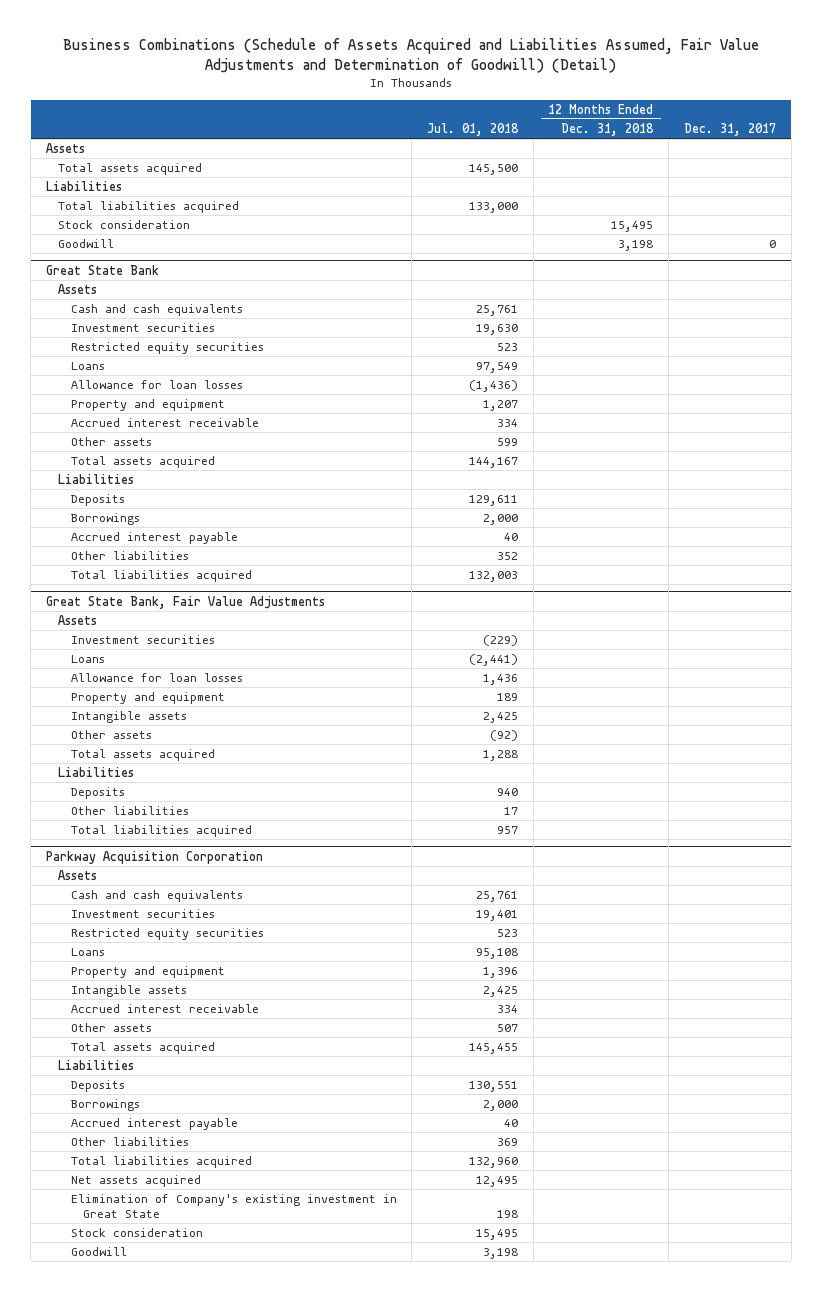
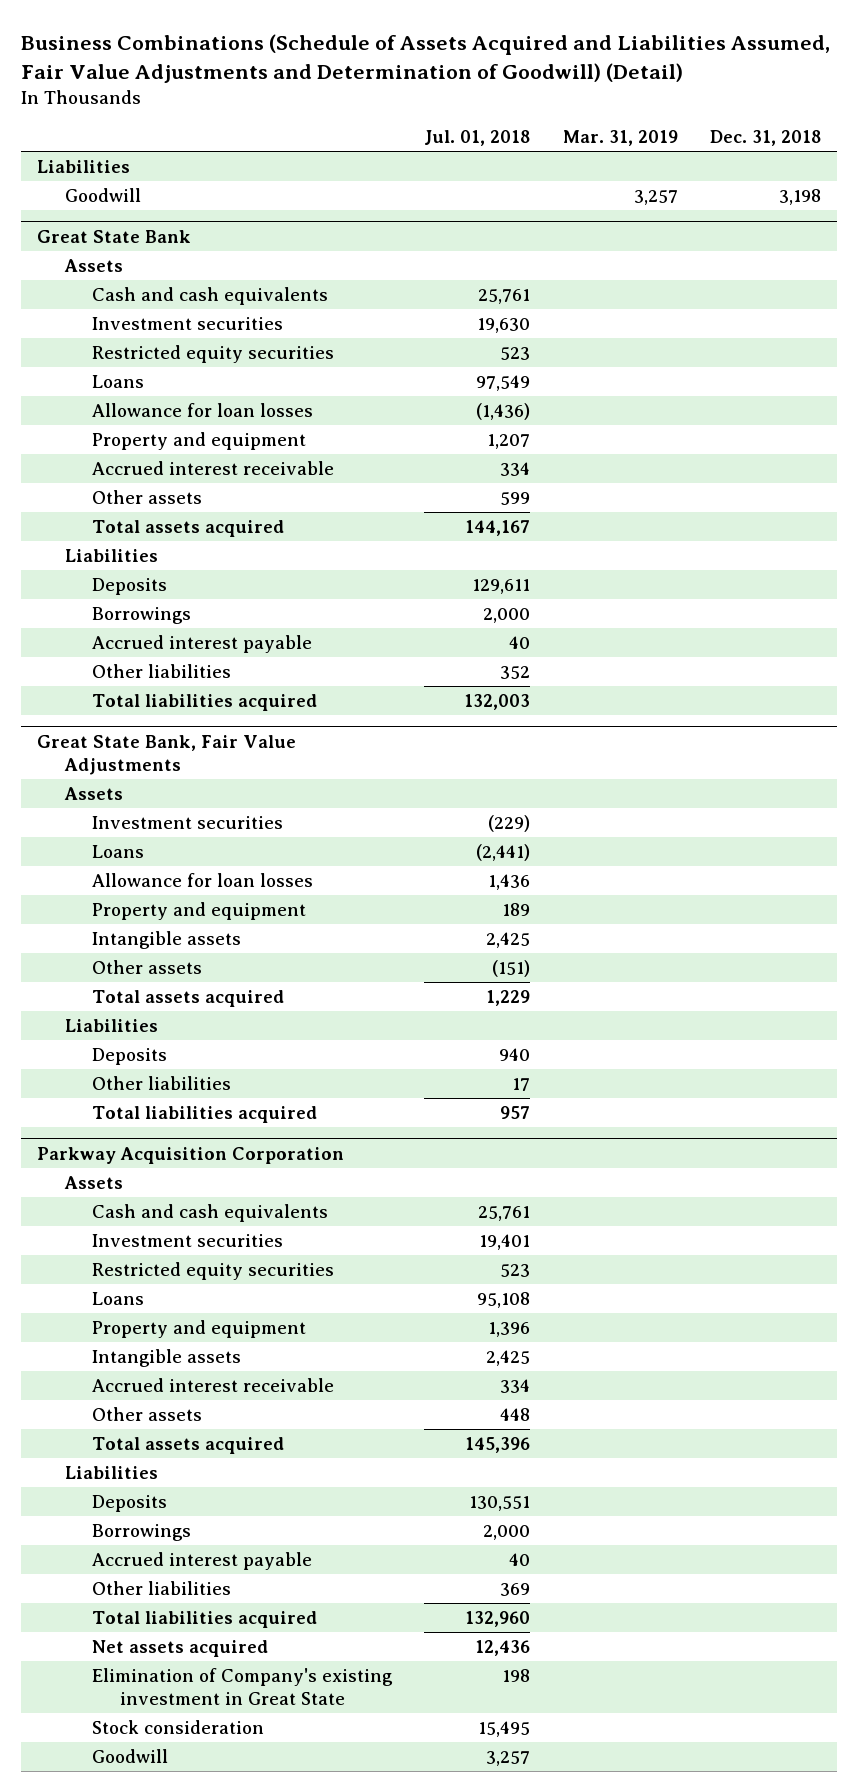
- | Jul. 01, 2018 | 12 Months Ended Dec. 31, 2018 | Dec. 31, 2017
+ | Jul. 01, 2018 | Mar. 31, 2019 | Dec. 31, 2018
- Assets
- Total assets acquired | 145,500 | |
- Total liabilities acquired | 133,000 | |
- Stock consideration | | 15,495 |
@ Great State Bank, Fair Value Adjustments
- Other assets | (92) | |
- Total assets acquired | 1,288 | |
+ Other assets | (151) | |
+ Total assets acquired | 1,229 | |
@ Parkway Acquisition Corporation
- Other assets | 507 | |
- Total assets acquired | 145,455 | |
+ Other assets | 448 | |
+ Total assets acquired | 145,396 | |
- Net assets acquired | 12,495 | |
+ Net assets acquired | 12,436 | |
- Goodwill | 3,198 | |
+ Goodwill | 3,257 | |

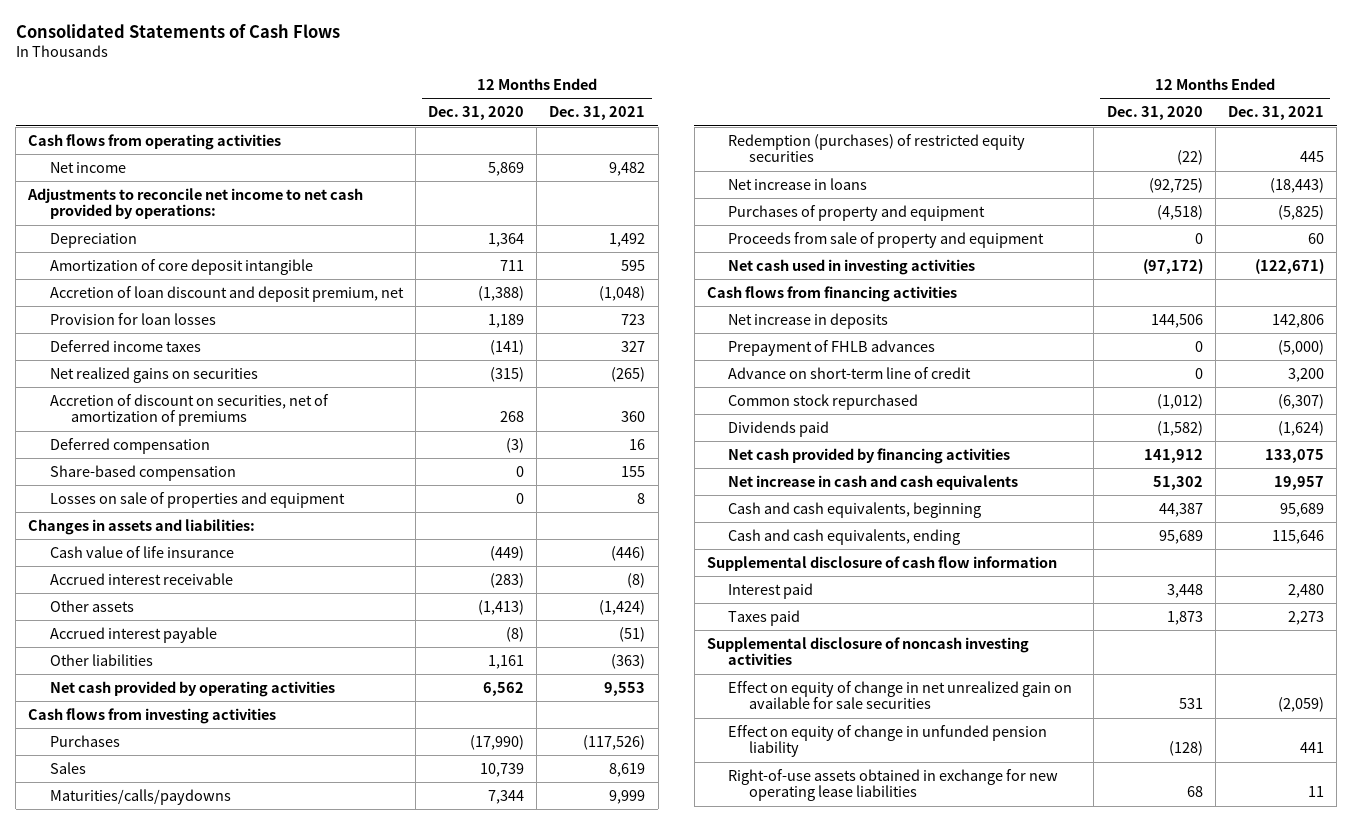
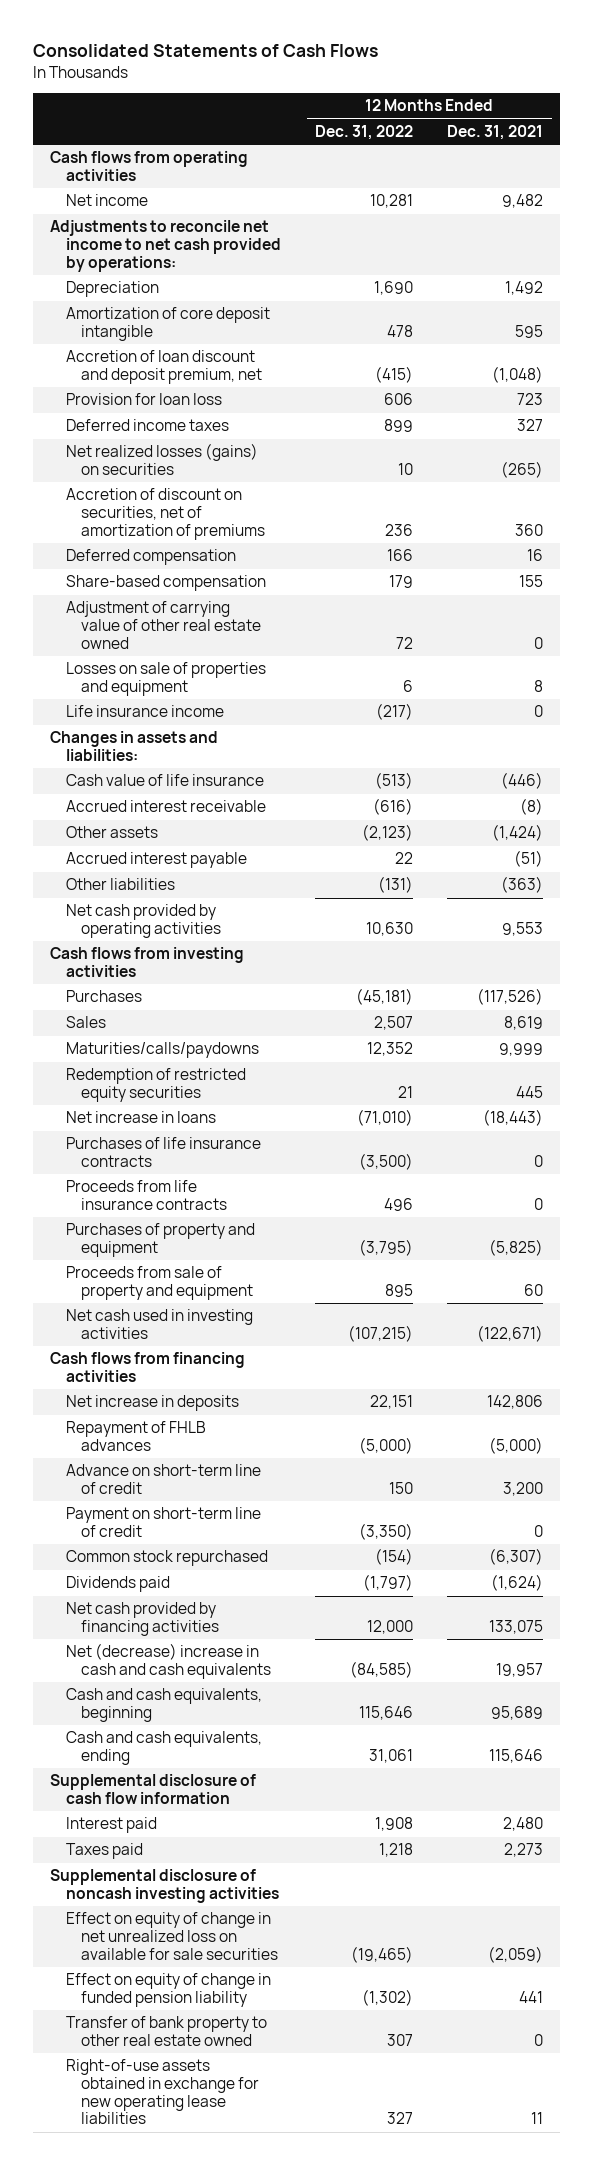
- | 12 Months Ended Dec. 31, 2020 | 12 Months Ended Dec. 31, 2021
+ | 12 Months Ended Dec. 31, 2022 | 12 Months Ended Dec. 31, 2021
- Provision for loan losses | 1,189 | 723
+ Provision for loan loss | 606 | 723
- Net realized gains on securities | (315) | (265)
+ Net realized losses (gains) on securities | 10 | (265)
+ Adjustment of carrying value of other real estate owned | 72 | 0
+ Life insurance income | (217) | 0
- Redemption (purchases) of restricted equity securities | (22) | 445
+ Redemption of restricted equity securities | 21 | 445
+ Purchases of life insurance contracts | (3,500) | 0
+ Proceeds from life insurance contracts | 496 | 0
- Prepayment of FHLB advances | 0 | (5,000)
+ Repayment of FHLB advances | (5,000) | (5,000)
+ Payment on short-term line of credit | (3,350) | 0
- Net increase in cash and cash equivalents | 51,302 | 19,957
+ Net (decrease) increase in cash and cash equivalents | (84,585) | 19,957
- Effect on equity of change in net unrealized gain on available for sale securities | 531 | (2,059)
- Effect on equity of change in unfunded pension liability | (128) | 441
+ Effect on equity of change in net unrealized loss on available for sale securities | (19,465) | (2,059)
+ Effect on equity of change in funded pension liability | (1,302) | 441
+ Transfer of bank property to other real estate owned | 307 | 0

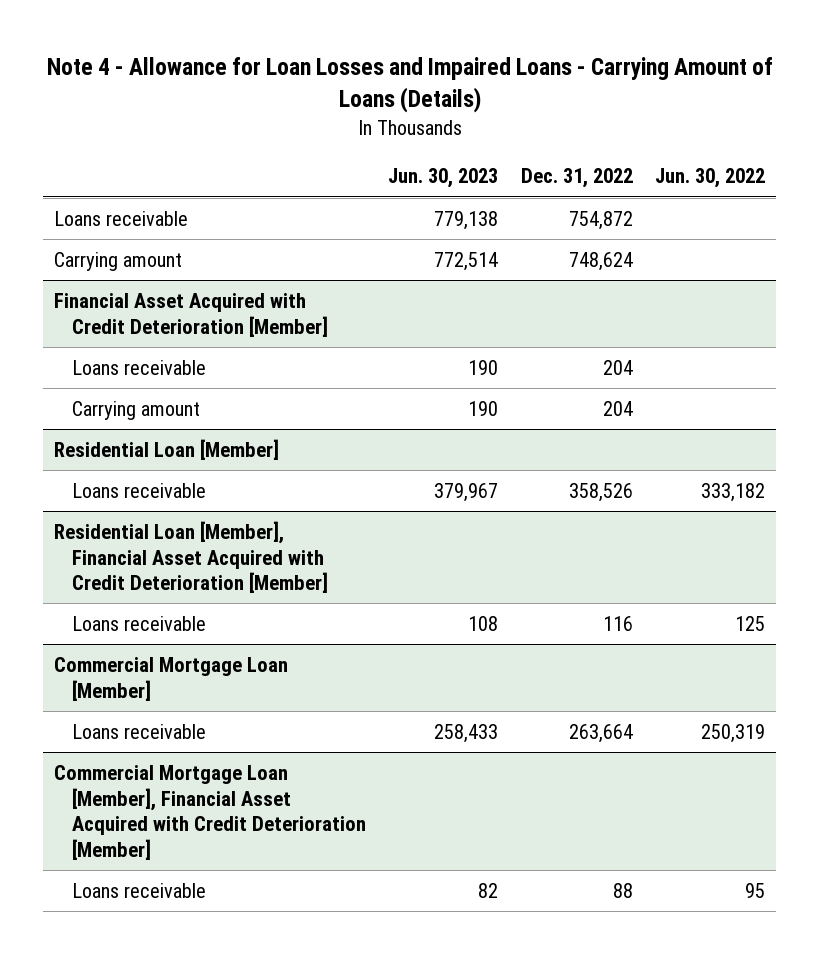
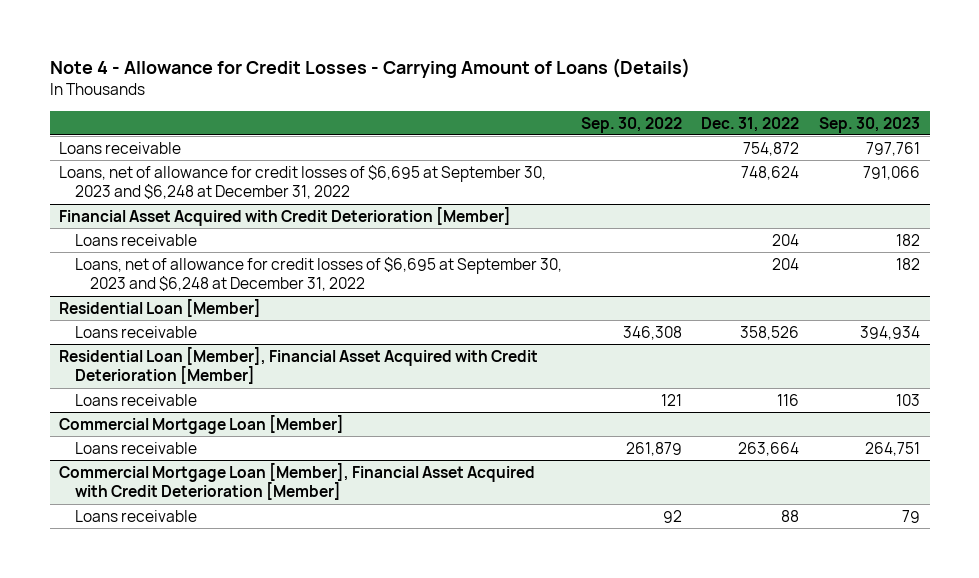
- Note 4 - Allowance for Loan Losses and Impaired Loans - Carrying Amount of Loans (Details)
+ Note 4 - Allowance for Credit Losses - Carrying Amount of Loans (Details)
- | Jun. 30, 2023 | Dec. 31, 2022 | Jun. 30, 2022
+ | Sep. 30, 2022 | Dec. 31, 2022 | Sep. 30, 2023
- Carrying amount | 772,514 | 748,624 |
+ Loans, net of allowance for credit losses of $6,695 at September 30, 2023 and $6,248 at December 31, 2022 | | 748,624 | 791,066
@ Financial Asset Acquired with Credit Deterioration [Member]
- Carrying amount | 190 | 204 |
+ Loans, net of allowance for credit losses of $6,695 at September 30, 2023 and $6,248 at December 31, 2022 | | 204 | 182

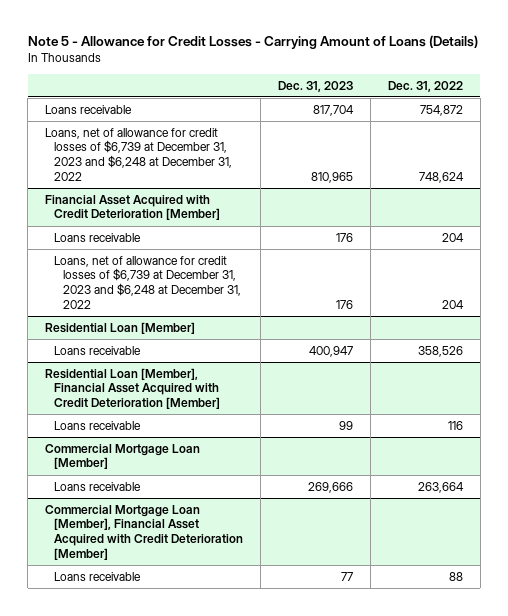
- Note 4 - Allowance for Credit Losses - Carrying Amount of Loans (Details)
+ Note 5 - Allowance for Credit Losses - Carrying Amount of Loans (Details)
- | Sep. 30, 2022 | Dec. 31, 2022 | Sep. 30, 2023
+ | Dec. 31, 2023 | Dec. 31, 2022
- Loans, net of allowance for credit losses of $6,695 at September 30, 2023 and $6,248 at December 31, 2022 | | 748,624 | 791,066
+ Loans, net of allowance for credit losses of $6,739 at December 31, 2023 and $6,248 at December 31, 2022 | 810,965 | 748,624
@ Financial Asset Acquired with Credit Deterioration [Member]
- Loans, net of allowance for credit losses of $6,695 at September 30, 2023 and $6,248 at December 31, 2022 | | 204 | 182
+ Loans, net of allowance for credit losses of $6,739 at December 31, 2023 and $6,248 at December 31, 2022 | 176 | 204

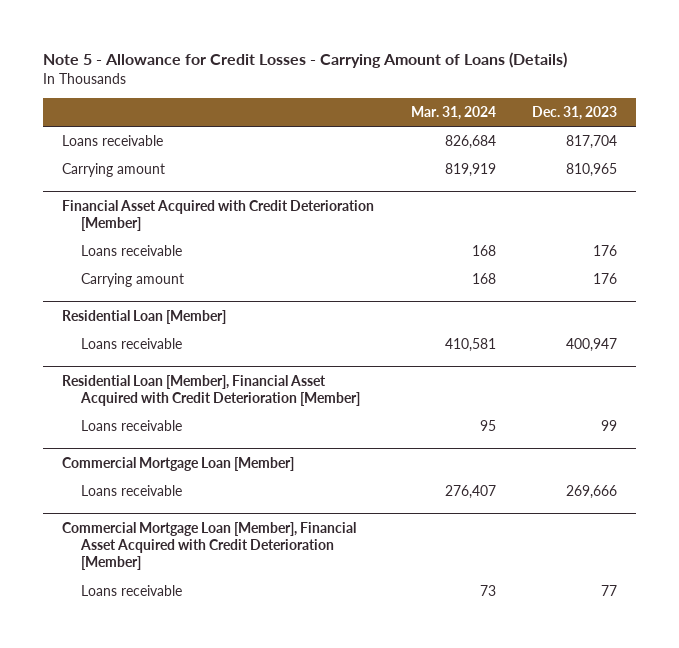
- | Dec. 31, 2023 | Dec. 31, 2022
+ | Mar. 31, 2024 | Dec. 31, 2023
- Loans, net of allowance for credit losses of $6,739 at December 31, 2023 and $6,248 at December 31, 2022 | 810,965 | 748,624
+ Carrying amount | 819,919 | 810,965
@ Financial Asset Acquired with Credit Deterioration [Member]
- Loans, net of allowance for credit losses of $6,739 at December 31, 2023 and $6,248 at December 31, 2022 | 176 | 204
+ Carrying amount | 168 | 176

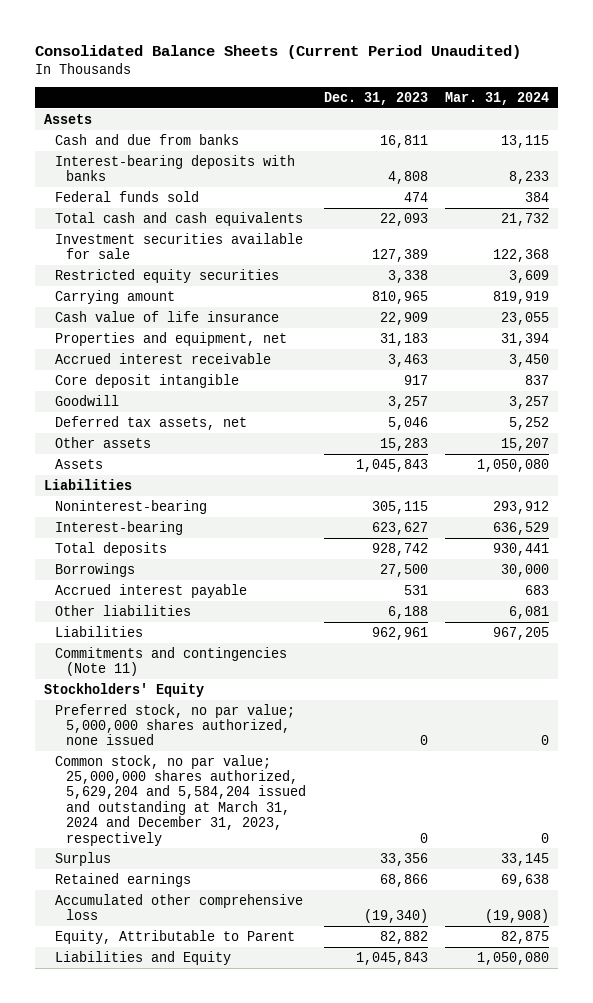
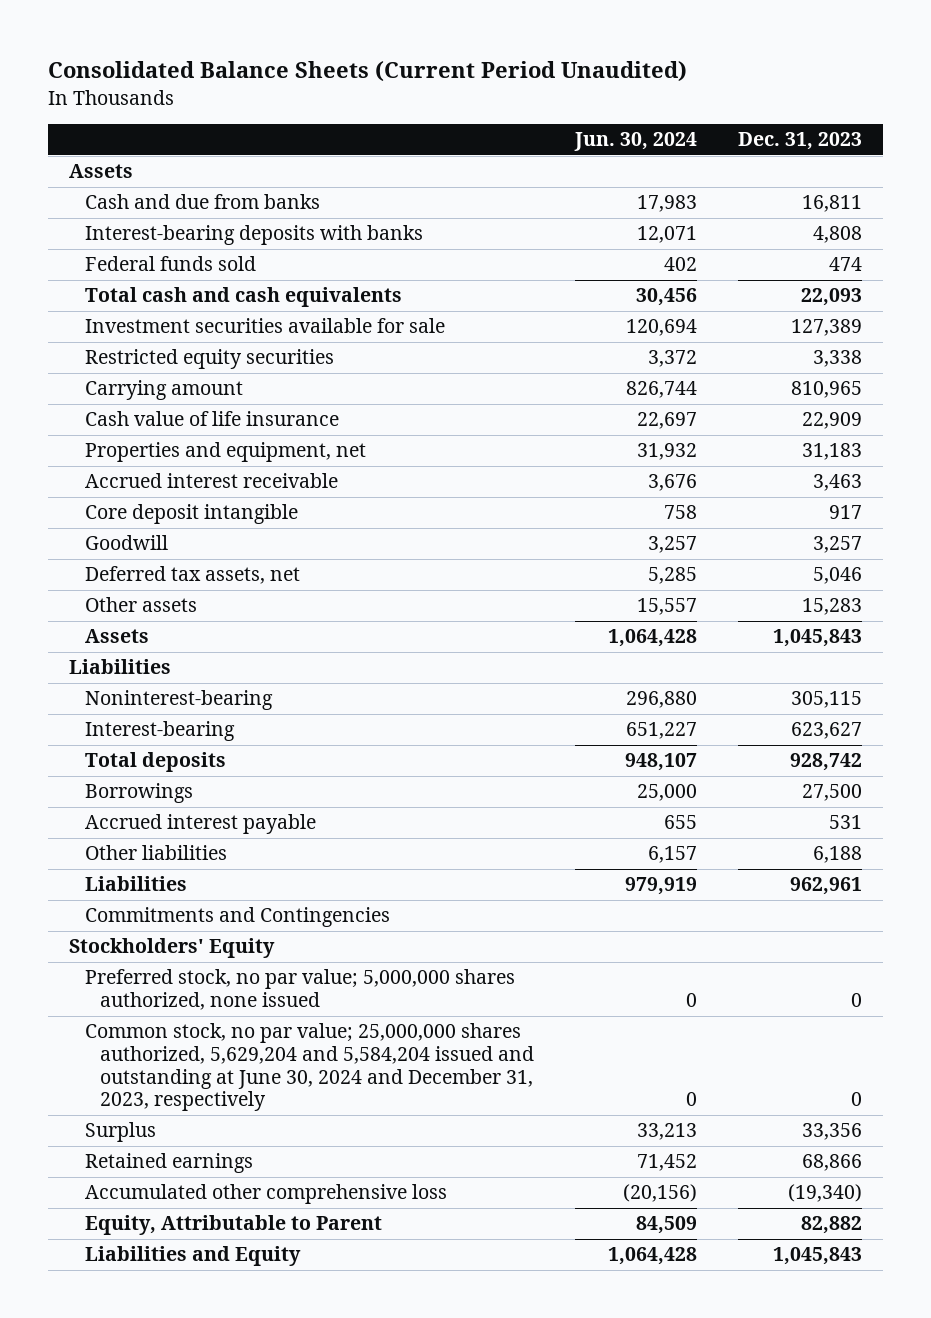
- | Dec. 31, 2023 | Mar. 31, 2024
+ | Jun. 30, 2024 | Dec. 31, 2023
- Commitments and contingencies (Note 11)
+ Commitments and Contingencies
- Common stock, no par value; 25,000,000 shares authorized, 5,629,204 and 5,584,204 issued and outstanding at March 31, 2024 and December 31, 2023, respectively | 0 | 0
+ Common stock, no par value; 25,000,000 shares authorized, 5,629,204 and 5,584,204 issued and outstanding at June 30, 2024 and December 31, 2023, respectively | 0 | 0

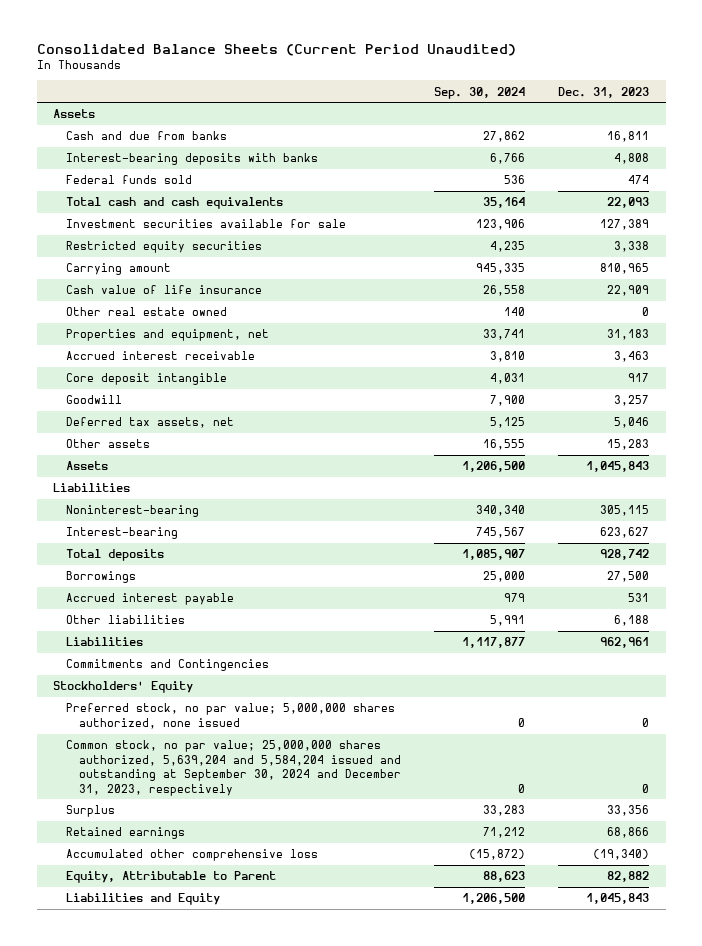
- | Jun. 30, 2024 | Dec. 31, 2023
+ | Sep. 30, 2024 | Dec. 31, 2023
+ Other real estate owned | 140 | 0
- Common stock, no par value; 25,000,000 shares authorized, 5,629,204 and 5,584,204 issued and outstanding at June 30, 2024 and December 31, 2023, respectively | 0 | 0
+ Common stock, no par value; 25,000,000 shares authorized, 5,639,204 and 5,584,204 issued and outstanding at September 30, 2024 and December 31, 2023, respectively | 0 | 0

